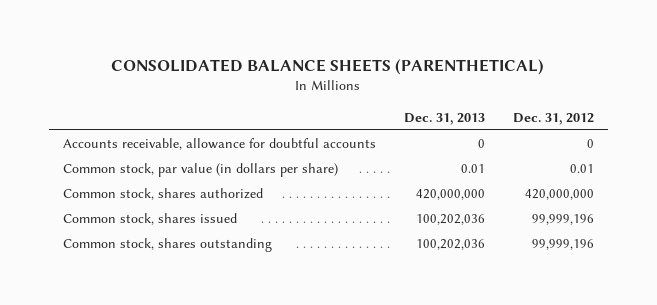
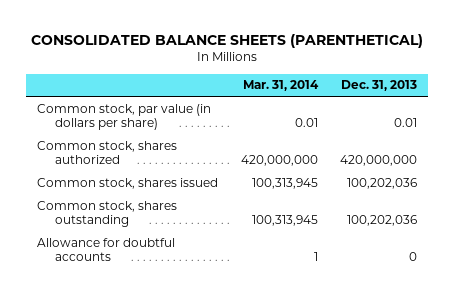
- | Dec. 31, 2013 | Dec. 31, 2012
+ | Mar. 31, 2014 | Dec. 31, 2013
- Accounts receivable, allowance for doubtful accounts | 0 | 0
+ Allowance for doubtful accounts | 1 | 0

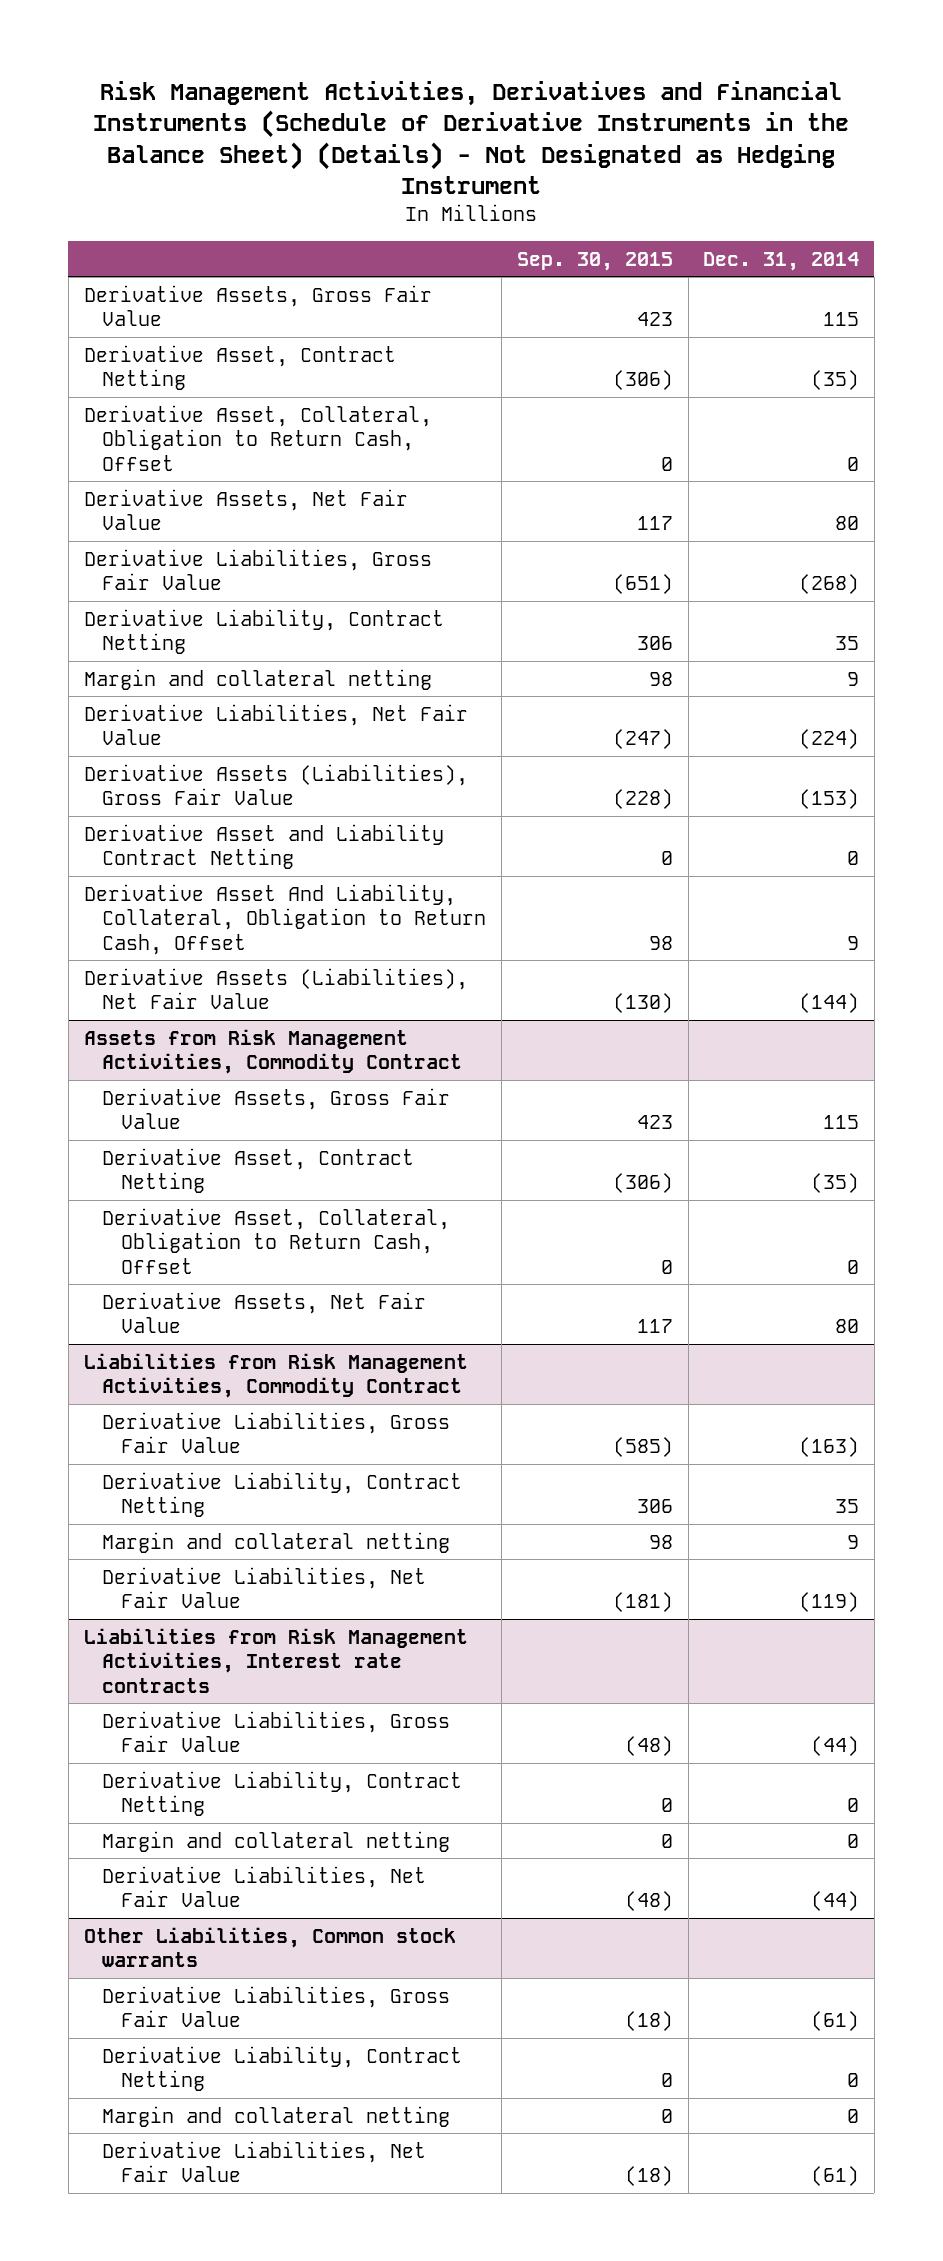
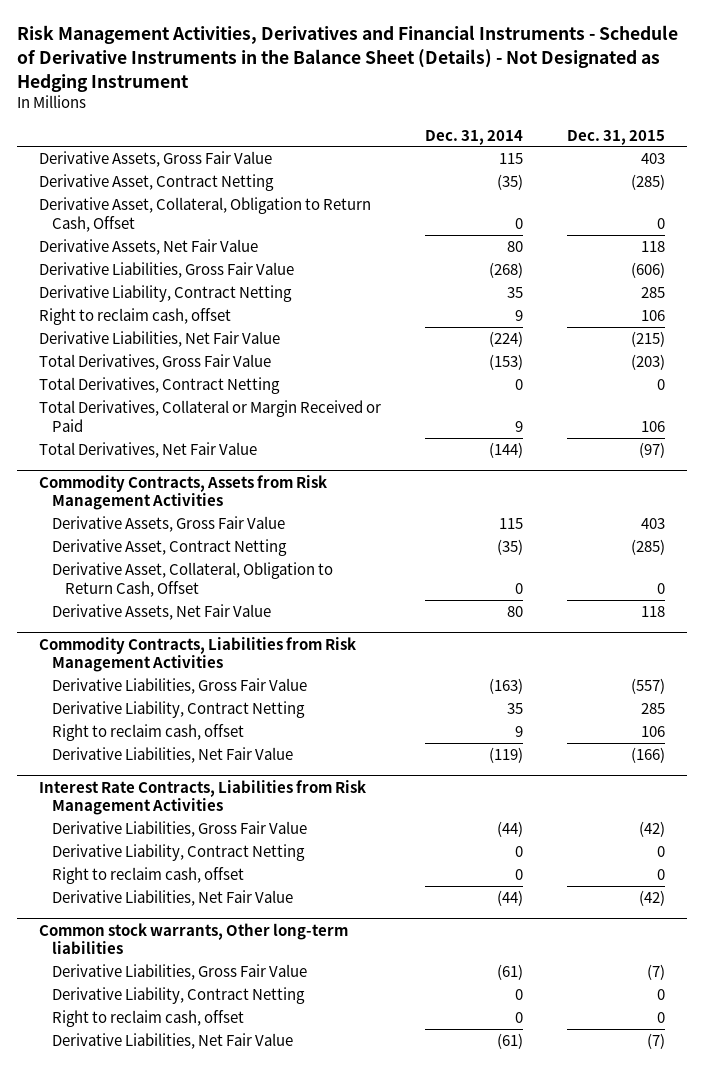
- Risk Management Activities, Derivatives and Financial Instruments (Schedule of Derivative Instruments in the Balance Sheet) (Details) - Not Designated as Hedging Instrument
+ Risk Management Activities, Derivatives and Financial Instruments - Schedule of Derivative Instruments in the Balance Sheet (Details) - Not Designated as Hedging Instrument
- | Sep. 30, 2015 | Dec. 31, 2014
+ | Dec. 31, 2014 | Dec. 31, 2015
- Margin and collateral netting | 98 | 9
+ Right to reclaim cash, offset | 9 | 106
- Derivative Assets (Liabilities), Gross Fair Value | (228) | (153)
- Derivative Asset and Liability Contract Netting | 0 | 0
- Derivative Asset And Liability, Collateral, Obligation to Return Cash, Offset | 98 | 9
- Derivative Assets (Liabilities), Net Fair Value | (130) | (144)
- Assets from Risk Management Activities, Commodity Contract
+ Total Derivatives, Gross Fair Value | (153) | (203)
+ Total Derivatives, Contract Netting | 0 | 0
+ Total Derivatives, Collateral or Margin Received or Paid | 9 | 106
+ Total Derivatives, Net Fair Value | (144) | (97)
+ Commodity Contracts, Assets from Risk Management Activities
- Liabilities from Risk Management Activities, Commodity Contract
+ Commodity Contracts, Liabilities from Risk Management Activities
- Margin and collateral netting | 98 | 9
+ Right to reclaim cash, offset | 9 | 106
- Liabilities from Risk Management Activities, Interest rate contracts
+ Interest Rate Contracts, Liabilities from Risk Management Activities
- Margin and collateral netting | 0 | 0
+ Right to reclaim cash, offset | 0 | 0
- Other Liabilities, Common stock warrants
+ Common stock warrants, Other long-term liabilities
- Margin and collateral netting | 0 | 0
+ Right to reclaim cash, offset | 0 | 0

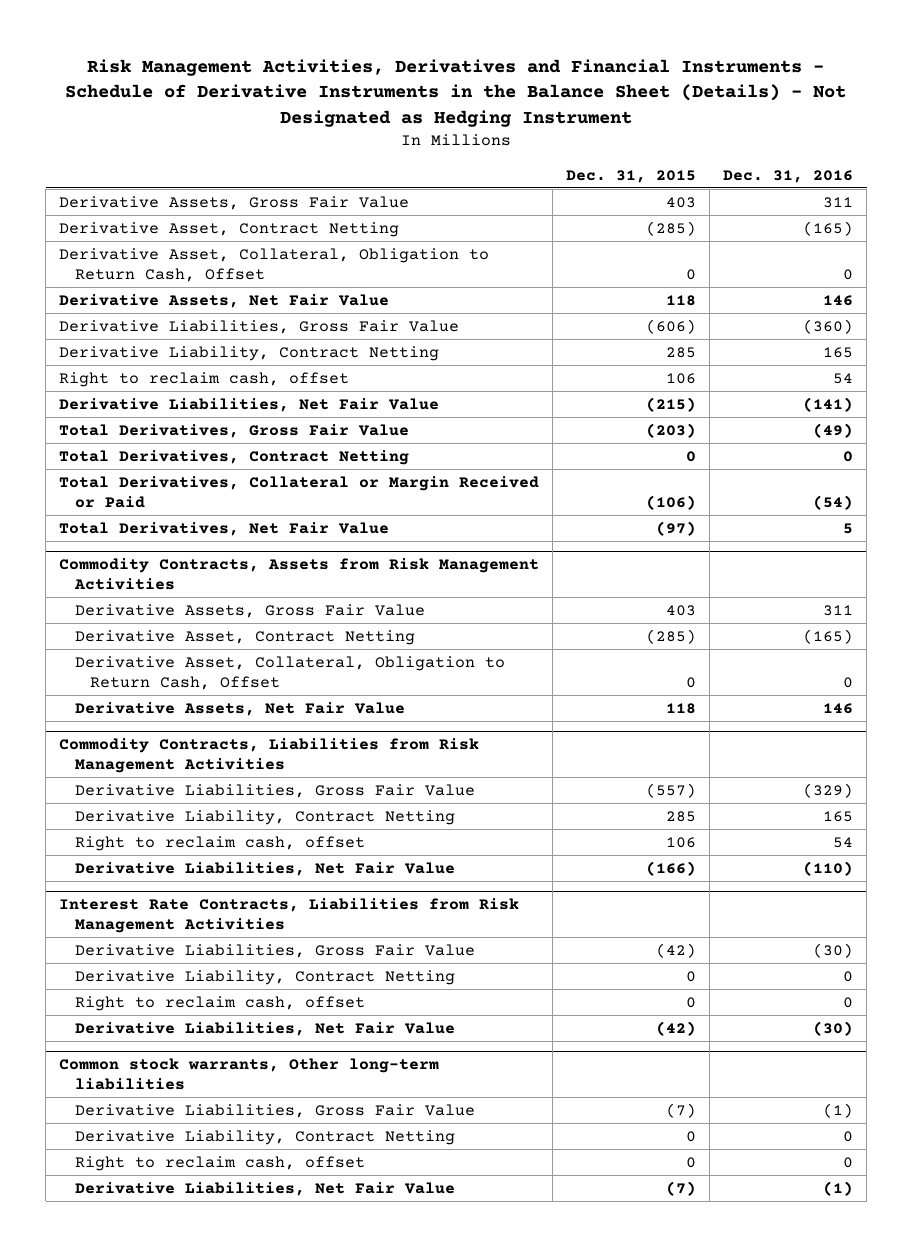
- | Dec. 31, 2014 | Dec. 31, 2015
+ | Dec. 31, 2015 | Dec. 31, 2016
- Total Derivatives, Collateral or Margin Received or Paid | 9 | 106
+ Total Derivatives, Collateral or Margin Received or Paid | (106) | (54)

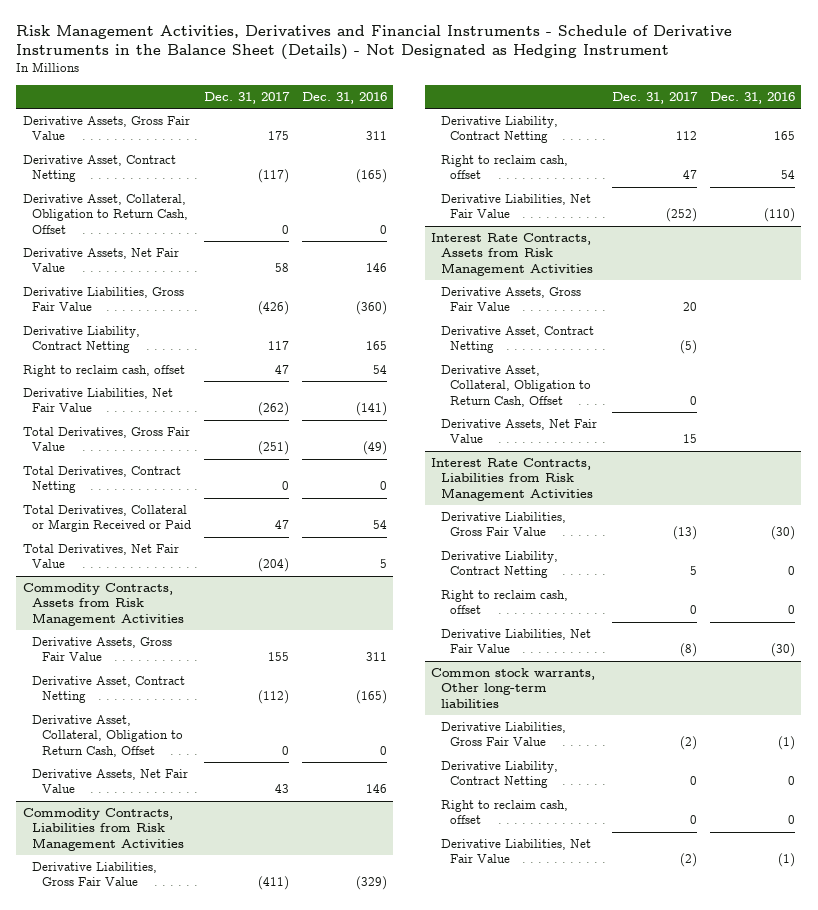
- | Dec. 31, 2015 | Dec. 31, 2016
+ | Dec. 31, 2017 | Dec. 31, 2016
- Total Derivatives, Collateral or Margin Received or Paid | (106) | (54)
+ Total Derivatives, Collateral or Margin Received or Paid | 47 | 54
+ Interest Rate Contracts, Assets from Risk Management Activities
+ Derivative Assets, Gross Fair Value | 20 |
+ Derivative Asset, Contract Netting | (5) |
+ Derivative Asset, Collateral, Obligation to Return Cash, Offset | 0 |
+ Derivative Assets, Net Fair Value | 15 |

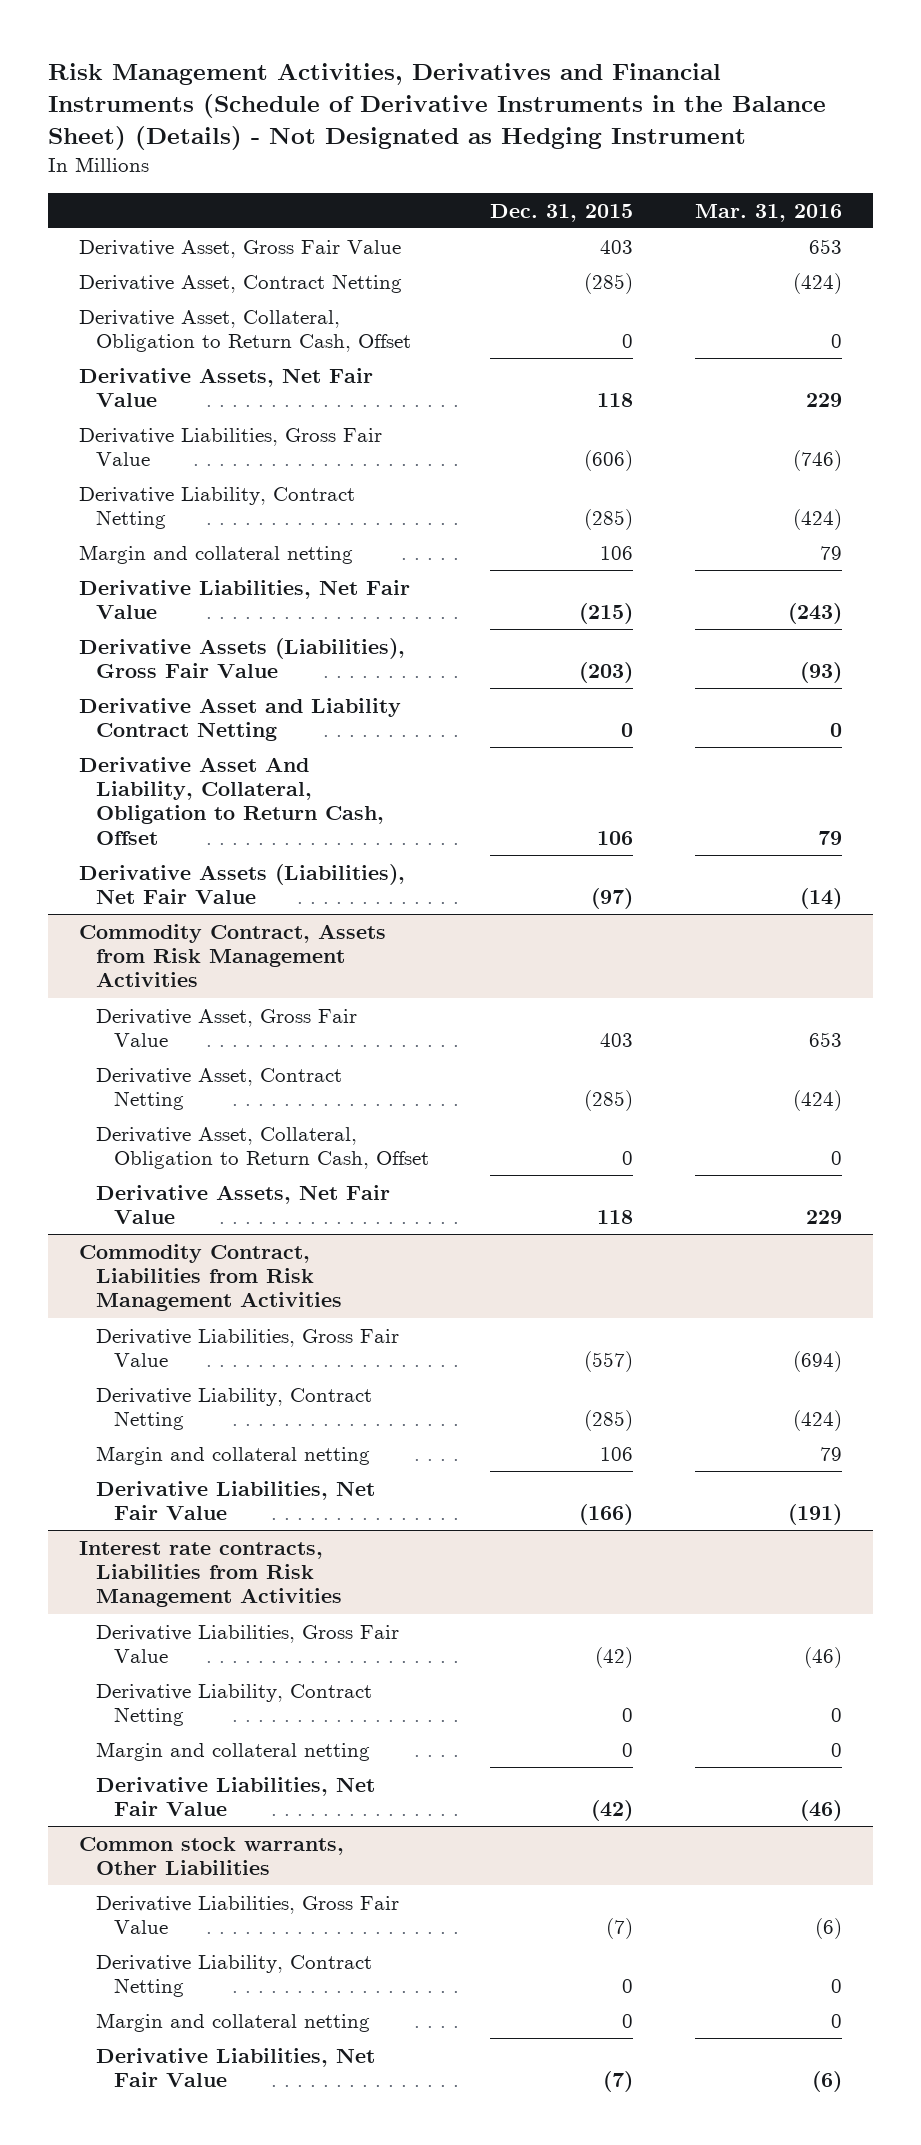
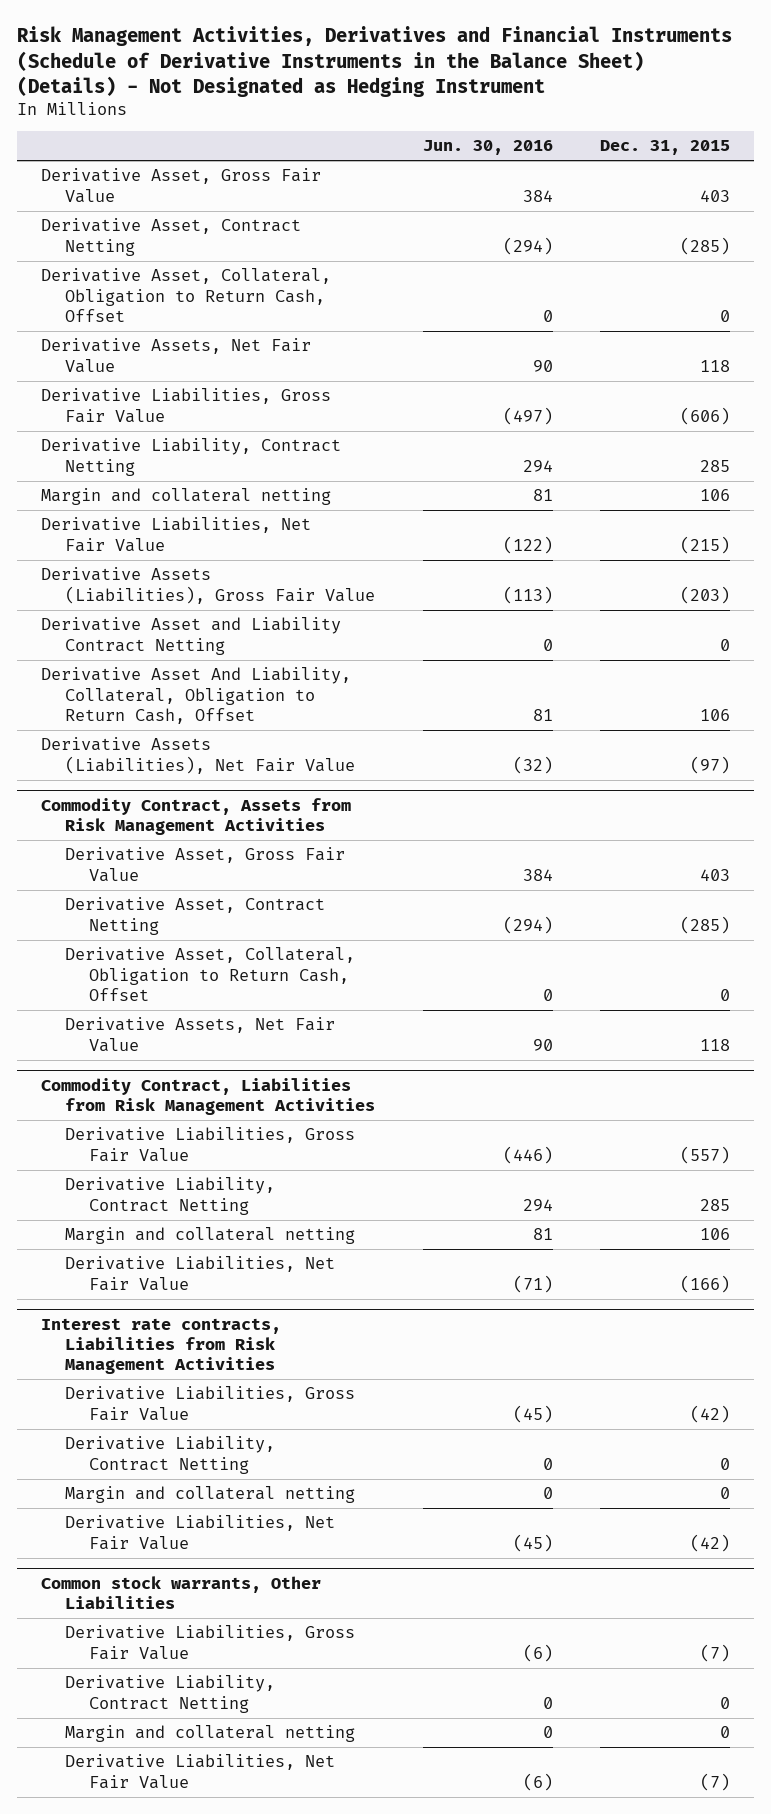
- | Dec. 31, 2015 | Mar. 31, 2016
+ | Jun. 30, 2016 | Dec. 31, 2015
- Derivative Liability, Contract Netting | (285) | (424)
+ Derivative Liability, Contract Netting | 294 | 285
@ Commodity Contract, Liabilities from Risk Management Activities
- Derivative Liability, Contract Netting | (285) | (424)
+ Derivative Liability, Contract Netting | 294 | 285

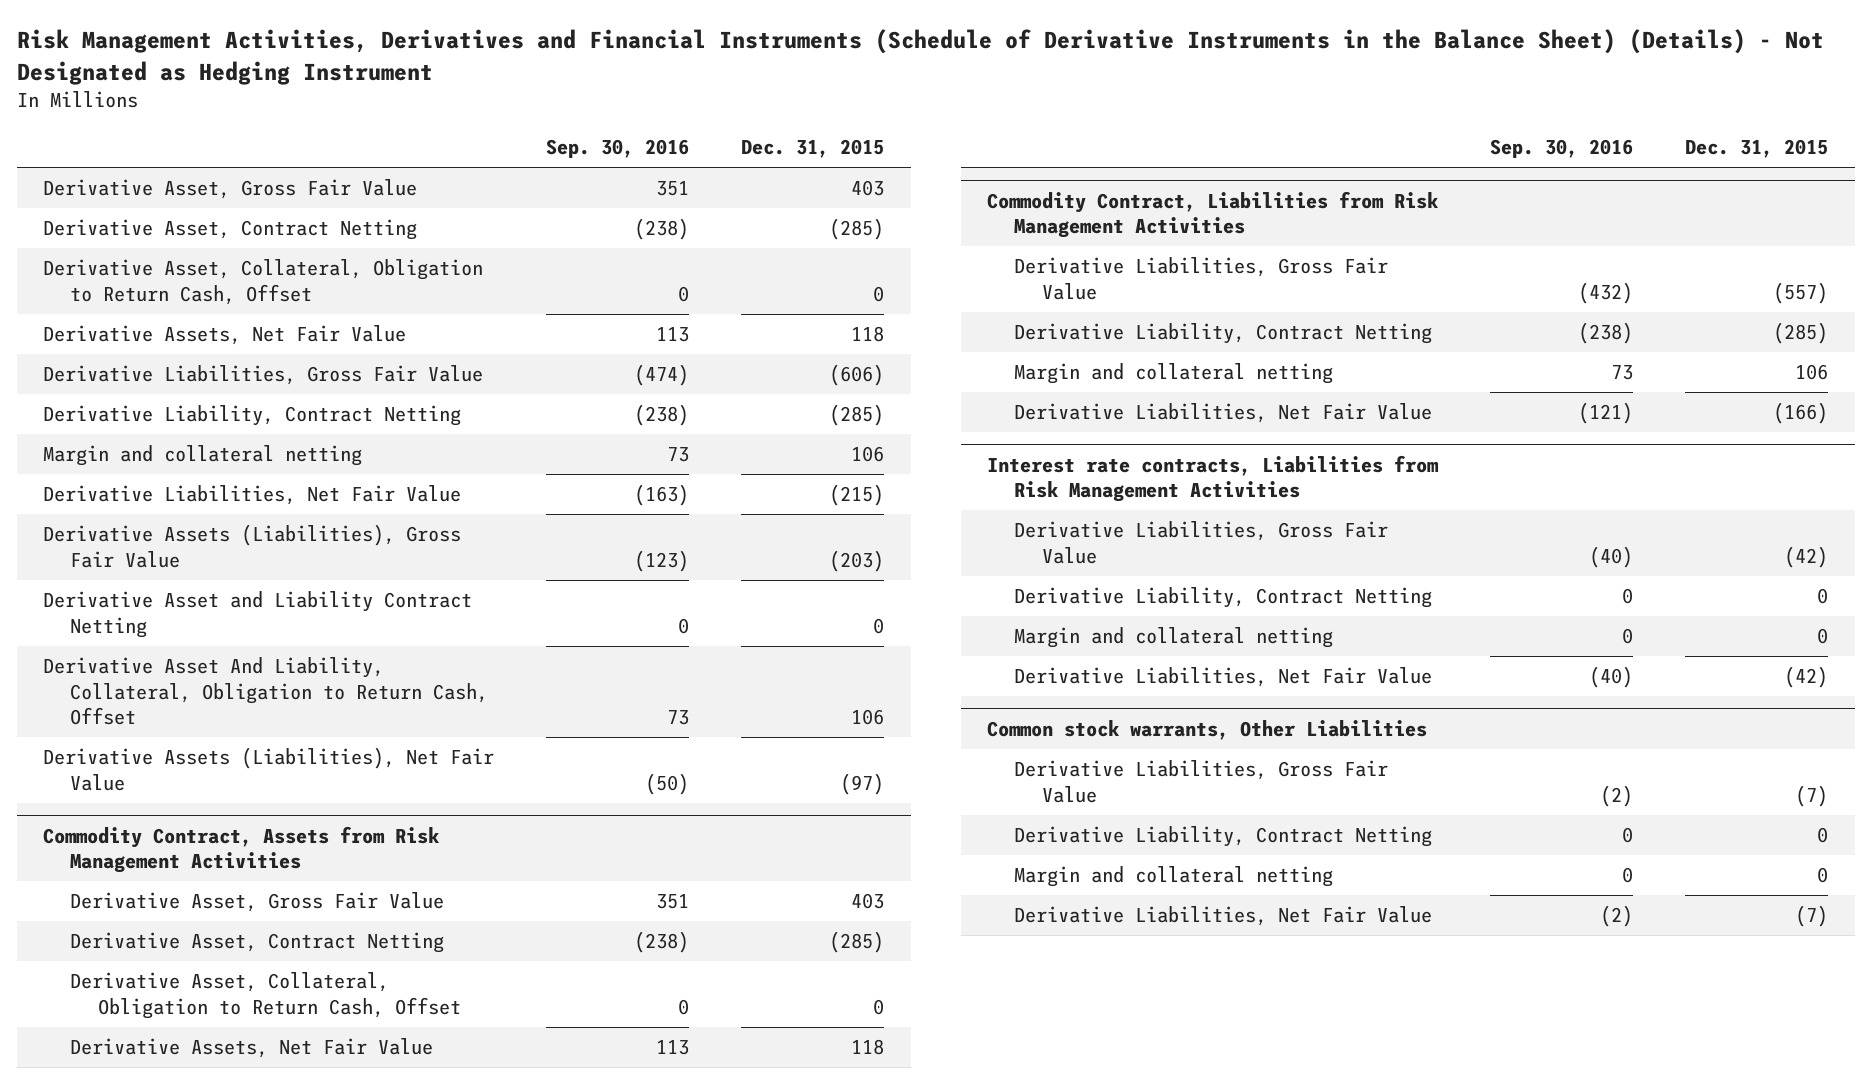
- | Jun. 30, 2016 | Dec. 31, 2015
+ | Sep. 30, 2016 | Dec. 31, 2015
- Derivative Liability, Contract Netting | 294 | 285
+ Derivative Liability, Contract Netting | (238) | (285)
@ Commodity Contract, Liabilities from Risk Management Activities
- Derivative Liability, Contract Netting | 294 | 285
+ Derivative Liability, Contract Netting | (238) | (285)

